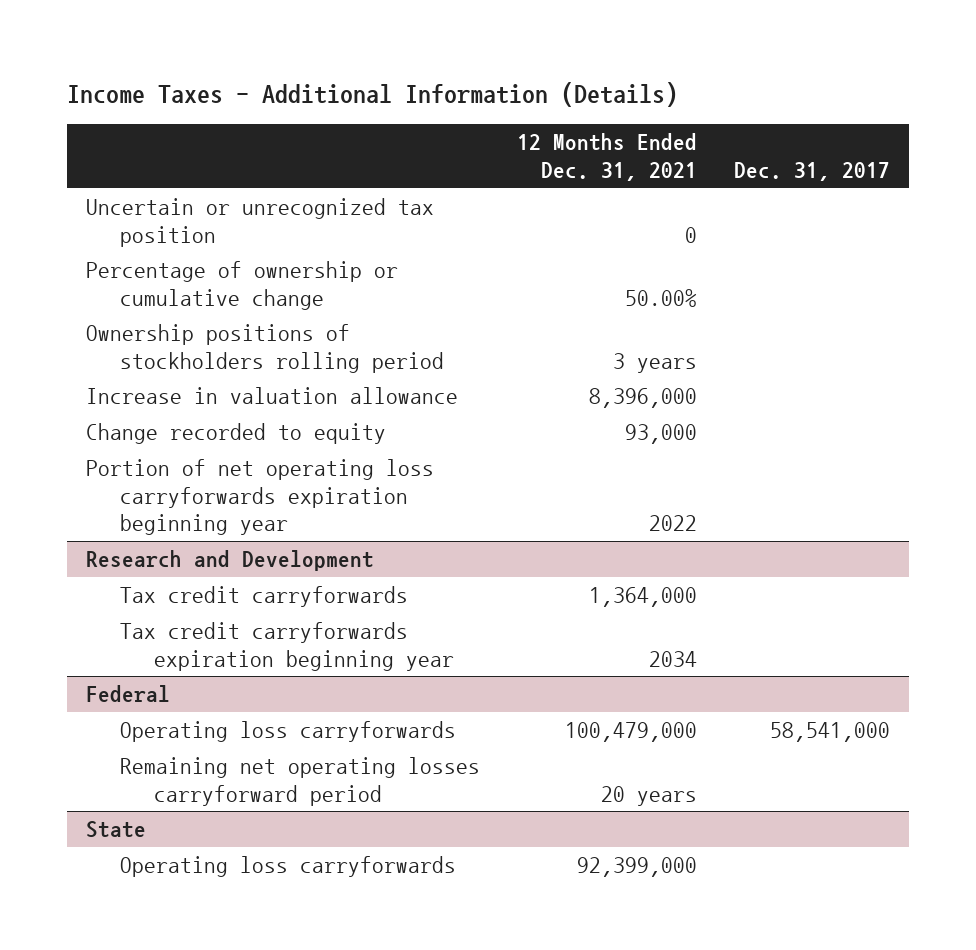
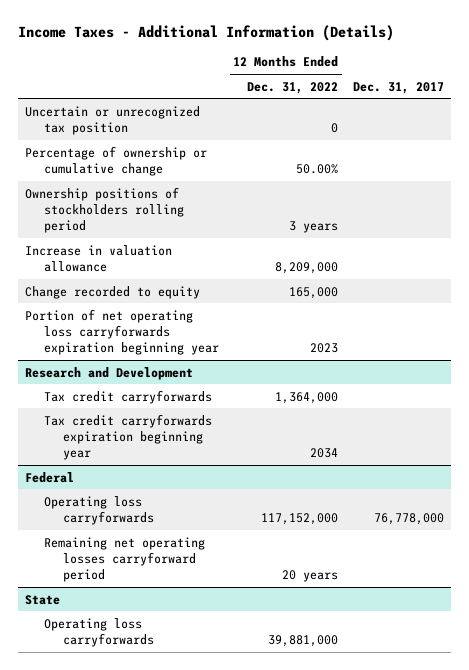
- | 12 Months Ended Dec. 31, 2021 | Dec. 31, 2017
+ | 12 Months Ended Dec. 31, 2022 | Dec. 31, 2017
@ Federal
- Operating loss carryforwards | 100,479,000 | 58,541,000
+ Operating loss carryforwards | 117,152,000 | 76,778,000

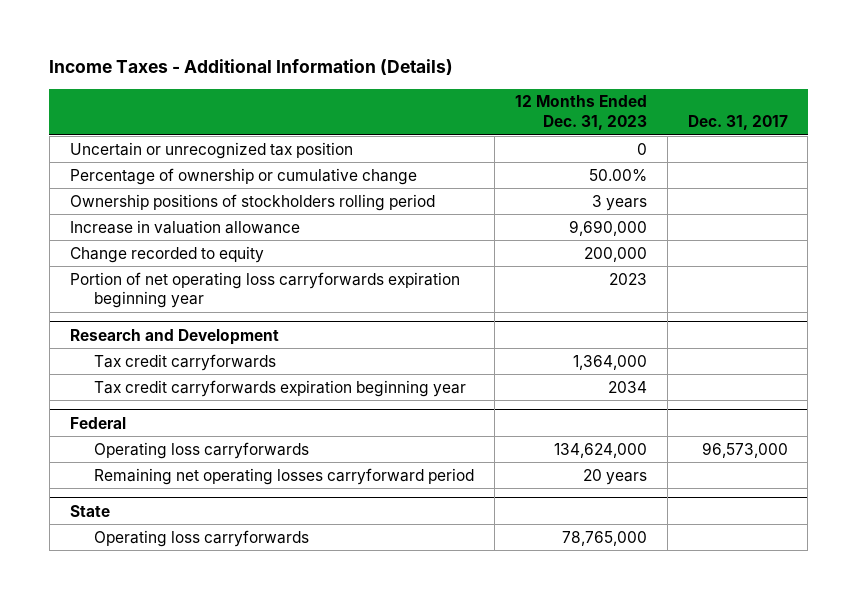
- | 12 Months Ended Dec. 31, 2022 | Dec. 31, 2017
+ | 12 Months Ended Dec. 31, 2023 | Dec. 31, 2017
@ Federal
- Operating loss carryforwards | 117,152,000 | 76,778,000
+ Operating loss carryforwards | 134,624,000 | 96,573,000

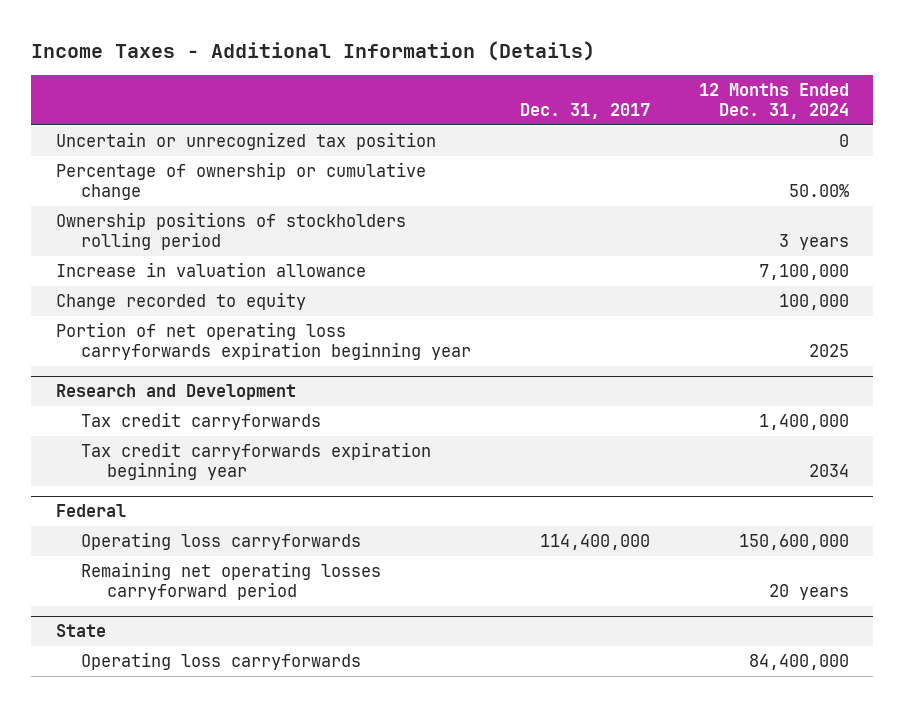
- | 12 Months Ended Dec. 31, 2023 | Dec. 31, 2017
+ | Dec. 31, 2017 | 12 Months Ended Dec. 31, 2024
@ Federal
- Operating loss carryforwards | 134,624,000 | 96,573,000
+ Operating loss carryforwards | 114,400,000 | 150,600,000

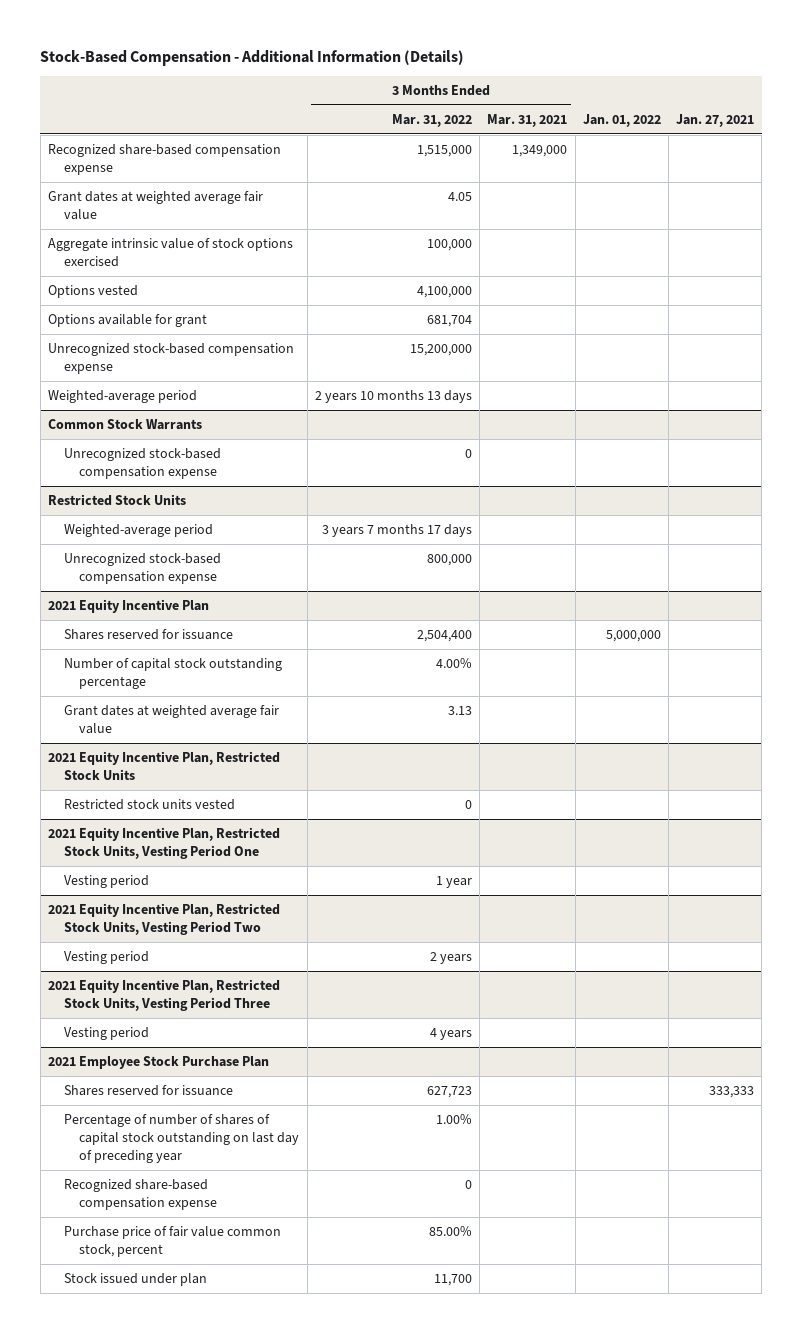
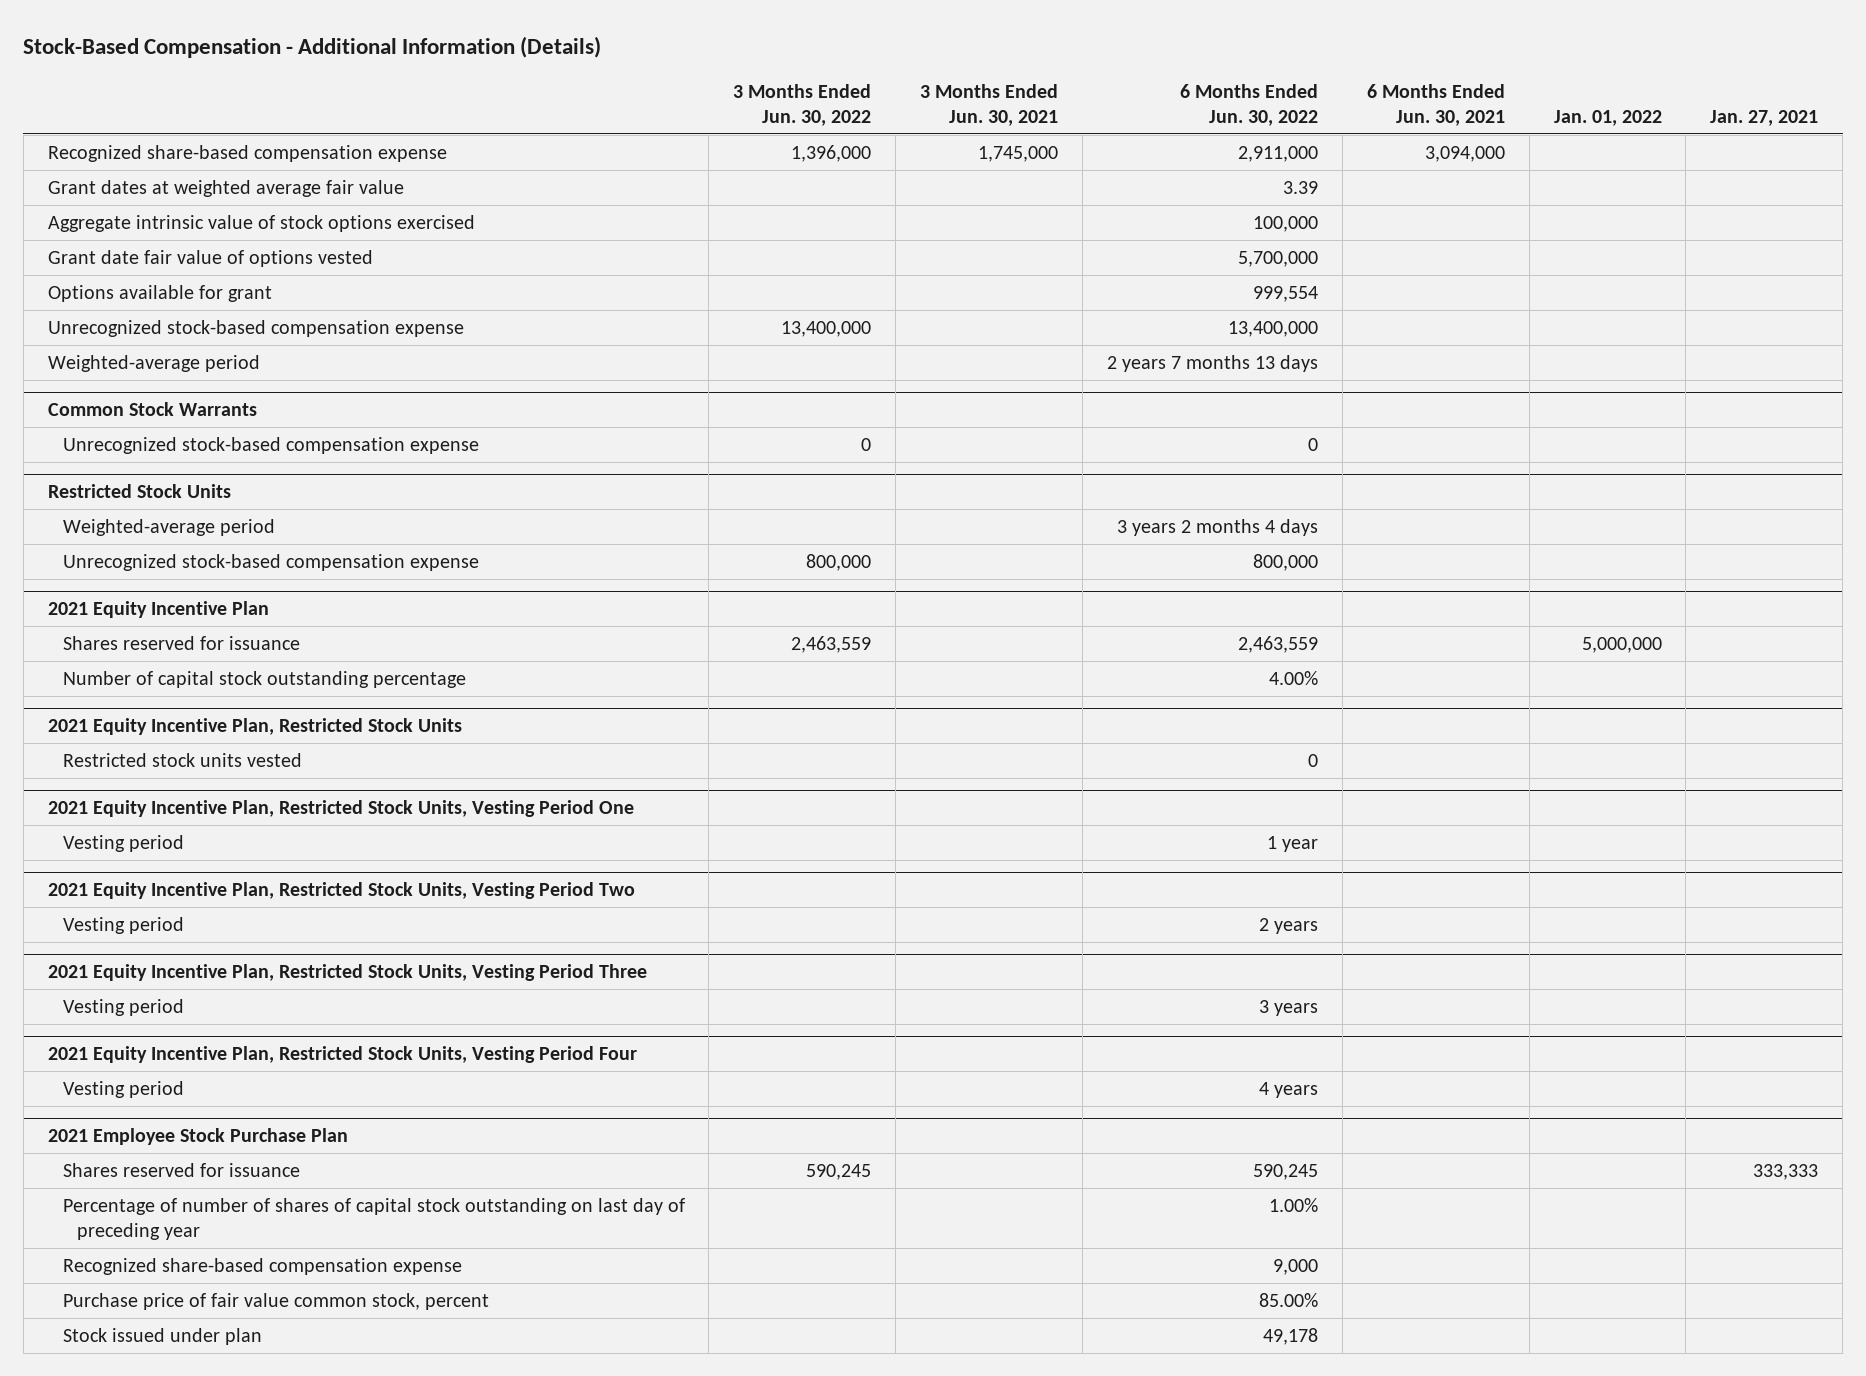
- | 3 Months Ended Mar. 31, 2022 | 3 Months Ended Mar. 31, 2021 | Jan. 01, 2022 | Jan. 27, 2021
+ | 3 Months Ended Jun. 30, 2022 | 3 Months Ended Jun. 30, 2021 | 6 Months Ended Jun. 30, 2022 | 6 Months Ended Jun. 30, 2021 | Jan. 01, 2022 | Jan. 27, 2021
- Options vested | 4,100,000 | | |
+ Grant date fair value of options vested | | | 5,700,000 | | |
@ 2021 Equity Incentive Plan
- Grant dates at weighted average fair value | 3.13 | | |
+ 2021 Equity Incentive Plan, Restricted Stock Units, Vesting Period Four
+ Vesting period | | | 4 years | | |

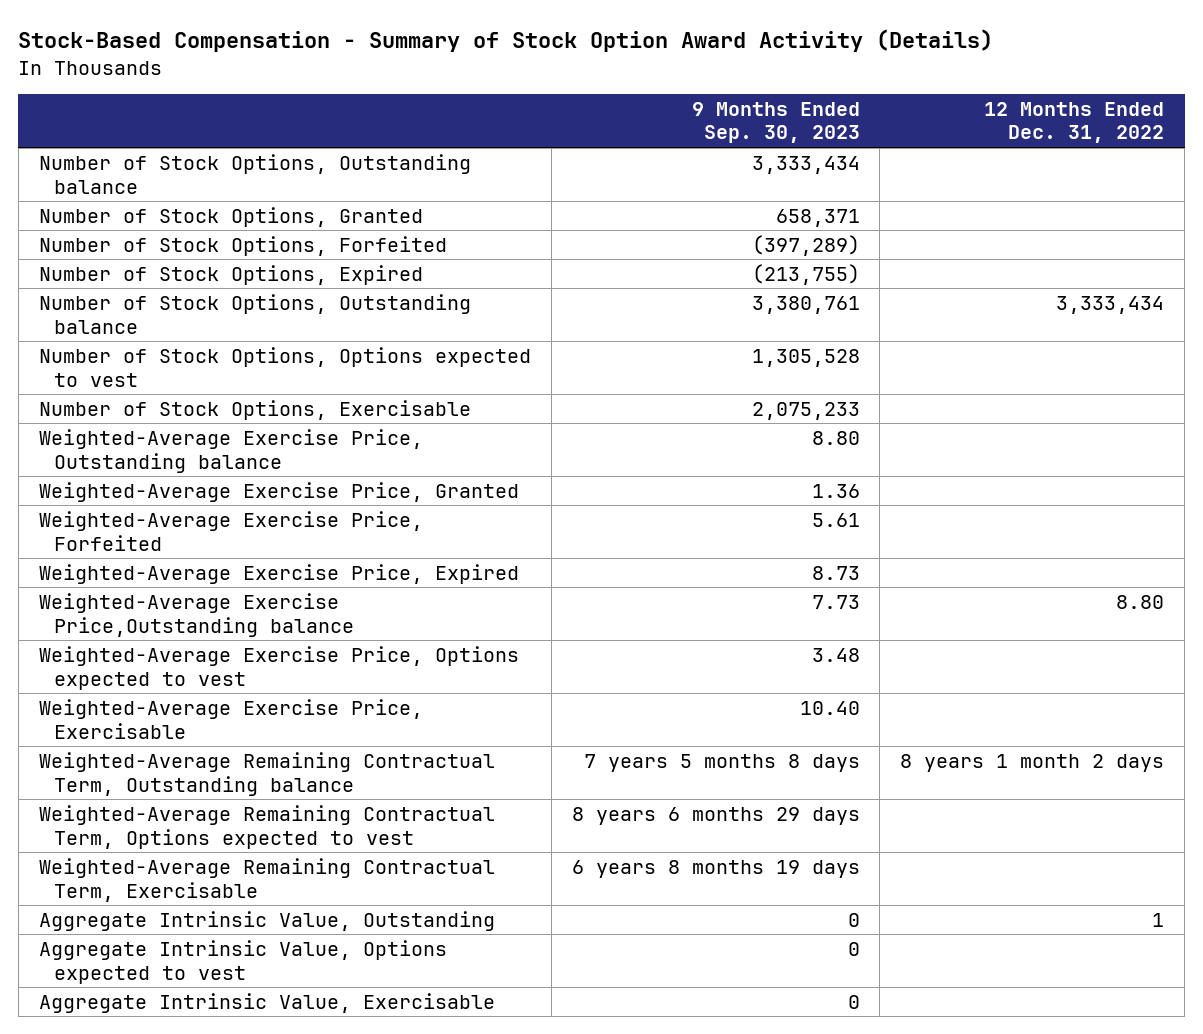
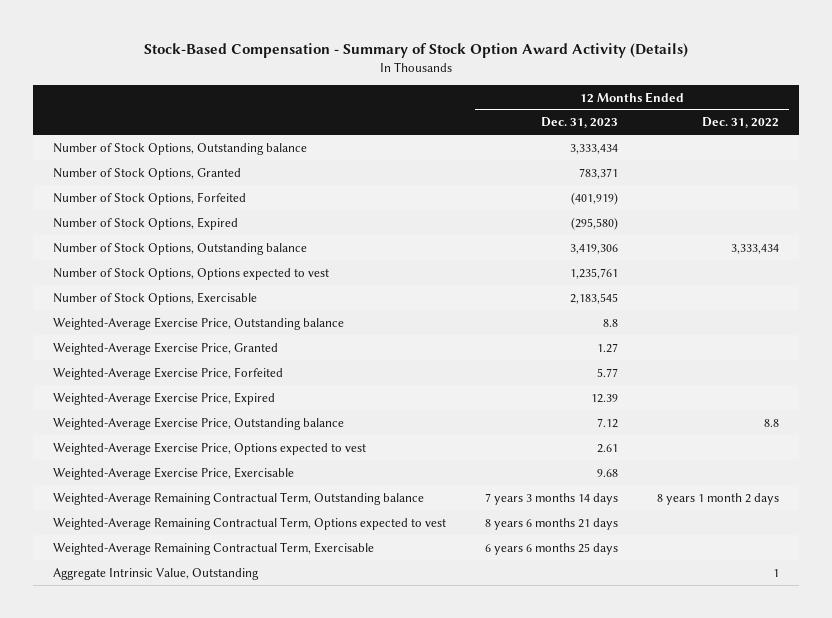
- | 9 Months Ended Sep. 30, 2023 | 12 Months Ended Dec. 31, 2022
+ | 12 Months Ended Dec. 31, 2023 | 12 Months Ended Dec. 31, 2022
- Weighted-Average Exercise Price,Outstanding balance | 7.73 | 8.80
+ Weighted-Average Exercise Price, Outstanding balance | 7.12 | 8.8
- Aggregate Intrinsic Value, Options expected to vest | 0 |
- Aggregate Intrinsic Value, Exercisable | 0 |

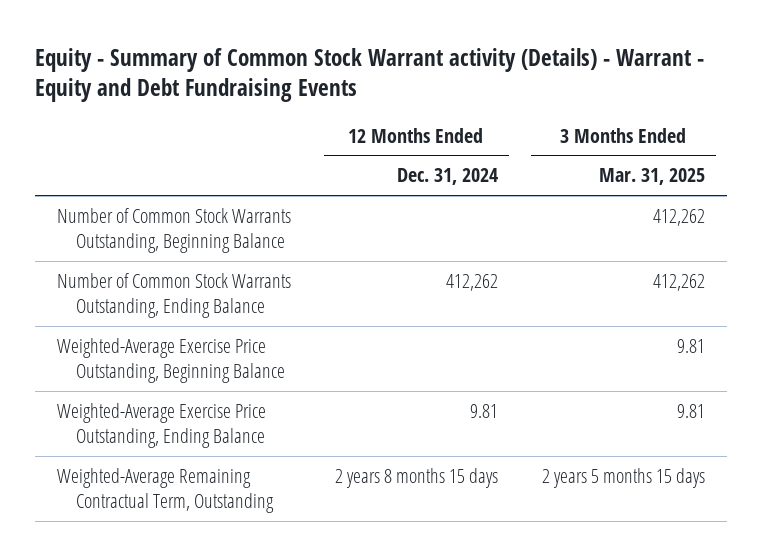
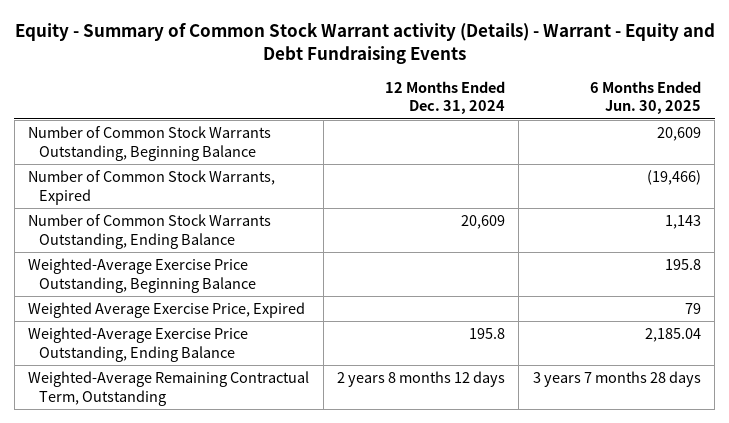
- | 12 Months Ended Dec. 31, 2024 | 3 Months Ended Mar. 31, 2025
+ | 12 Months Ended Dec. 31, 2024 | 6 Months Ended Jun. 30, 2025
- Number of Common Stock Warrants Outstanding, Ending Balance | 412,262 | 412,262
+ Number of Common Stock Warrants, Expired | | (19,466)
+ Number of Common Stock Warrants Outstanding, Ending Balance | 20,609 | 1,143
- Weighted-Average Exercise Price Outstanding, Ending Balance | 9.81 | 9.81
- Weighted-Average Remaining Contractual Term, Outstanding | 2 years 8 months 15 days | 2 years 5 months 15 days
+ Weighted Average Exercise Price, Expired | | 79
+ Weighted-Average Exercise Price Outstanding, Ending Balance | 195.8 | 2,185.04
+ Weighted-Average Remaining Contractual Term, Outstanding | 2 years 8 months 12 days | 3 years 7 months 28 days

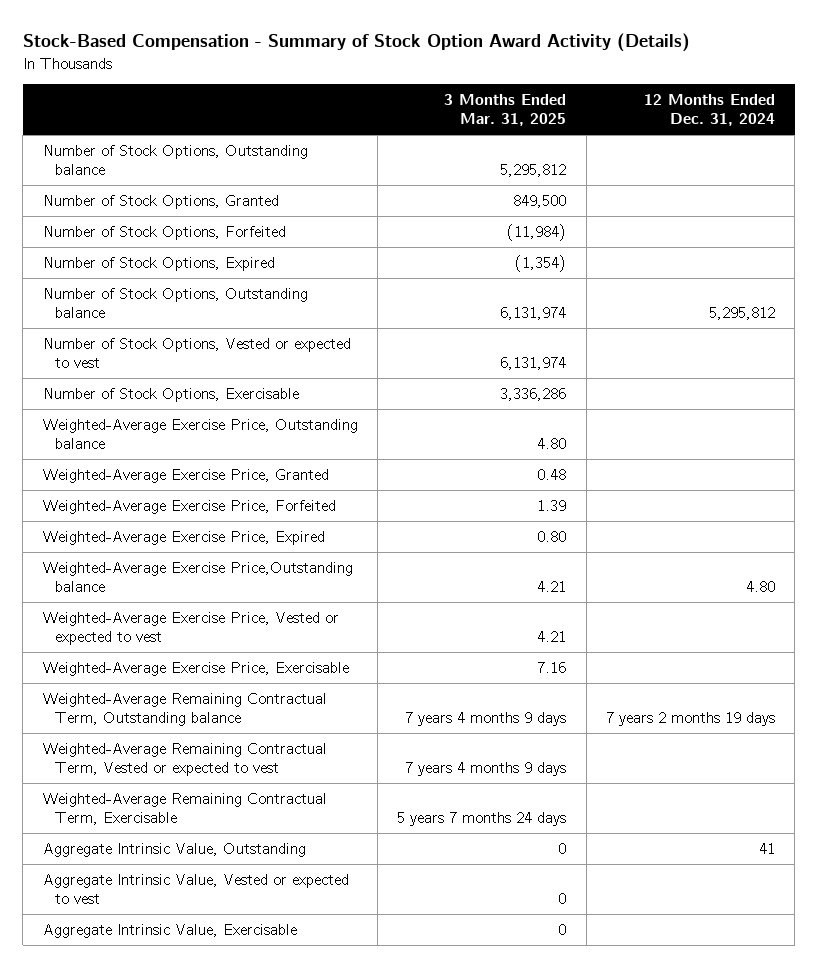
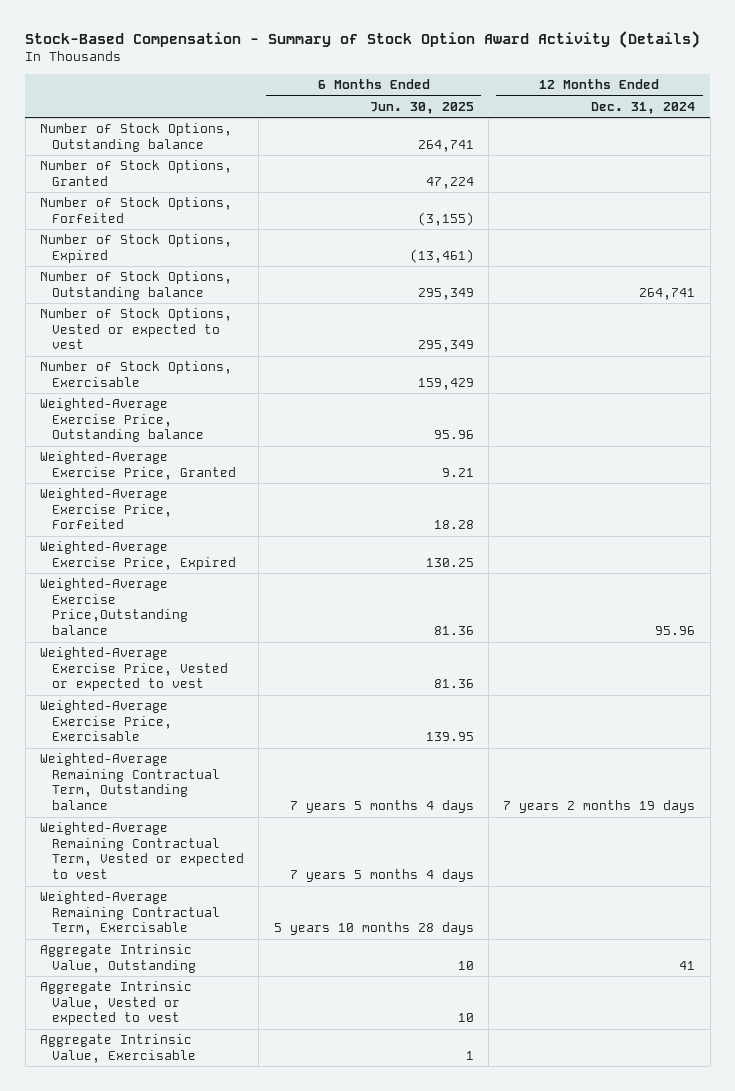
- | 3 Months Ended Mar. 31, 2025 | 12 Months Ended Dec. 31, 2024
+ | 6 Months Ended Jun. 30, 2025 | 12 Months Ended Dec. 31, 2024
- Number of Stock Options, Outstanding balance | 6,131,974 | 5,295,812
+ Number of Stock Options, Outstanding balance | 295,349 | 264,741
- Weighted-Average Exercise Price,Outstanding balance | 4.21 | 4.80
+ Weighted-Average Exercise Price,Outstanding balance | 81.36 | 95.96

